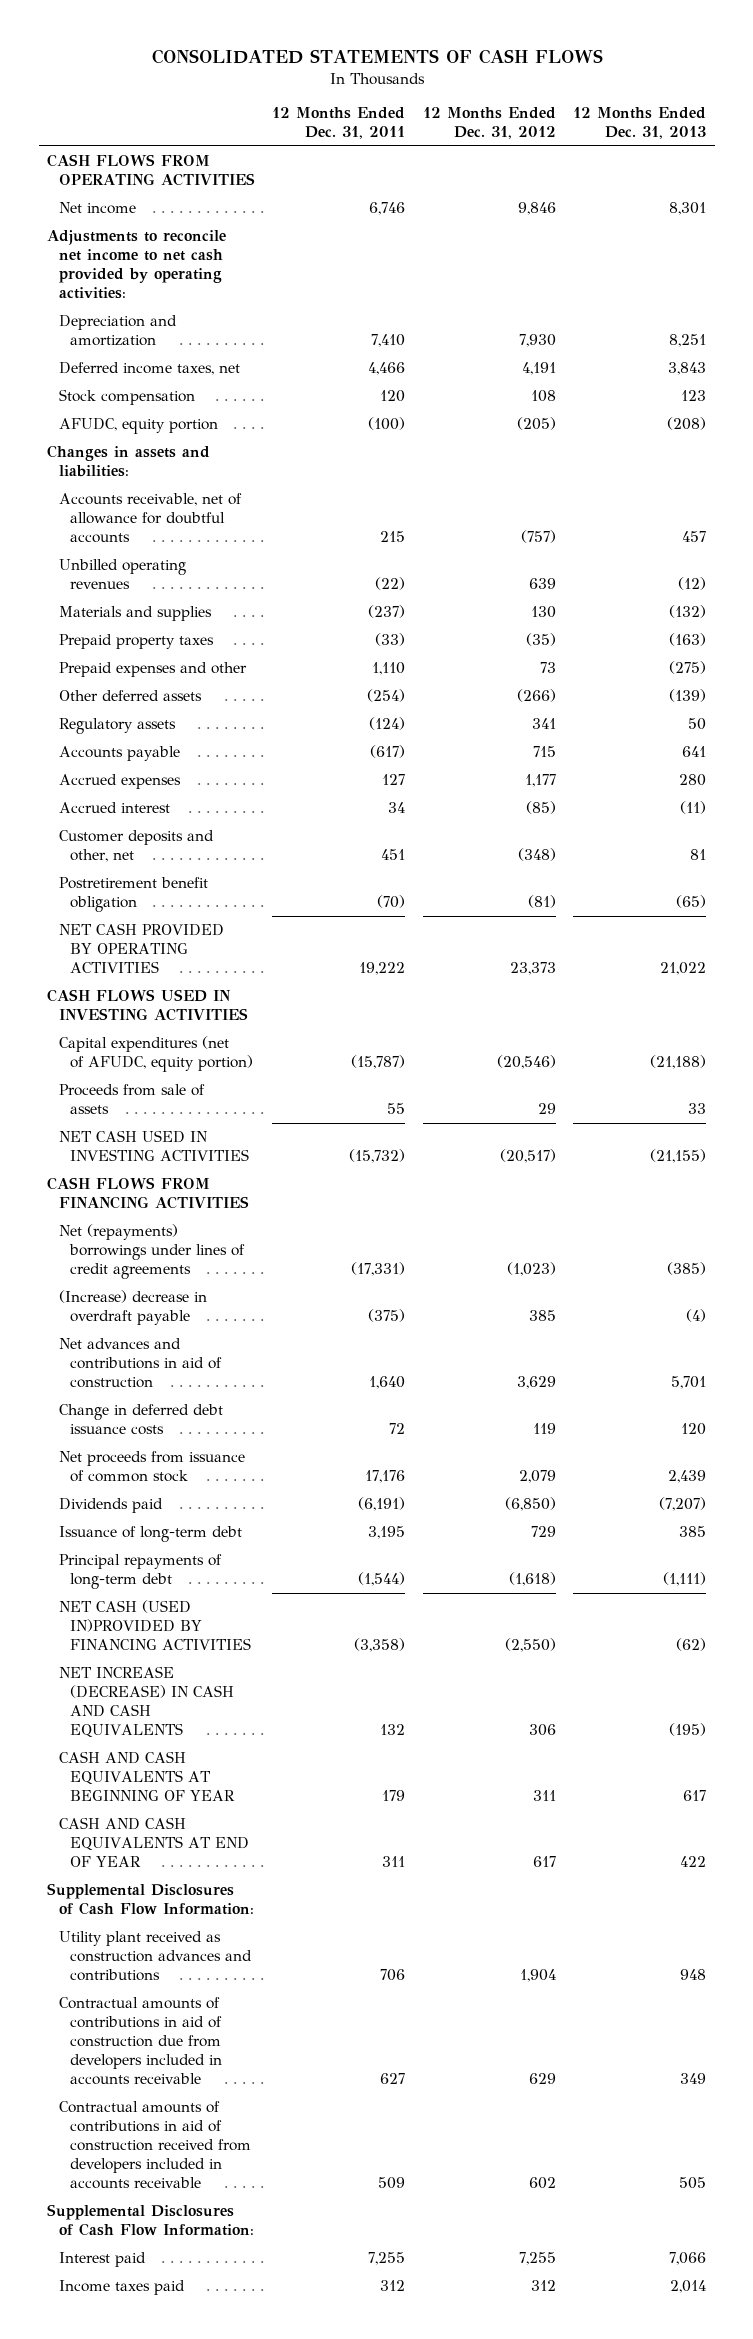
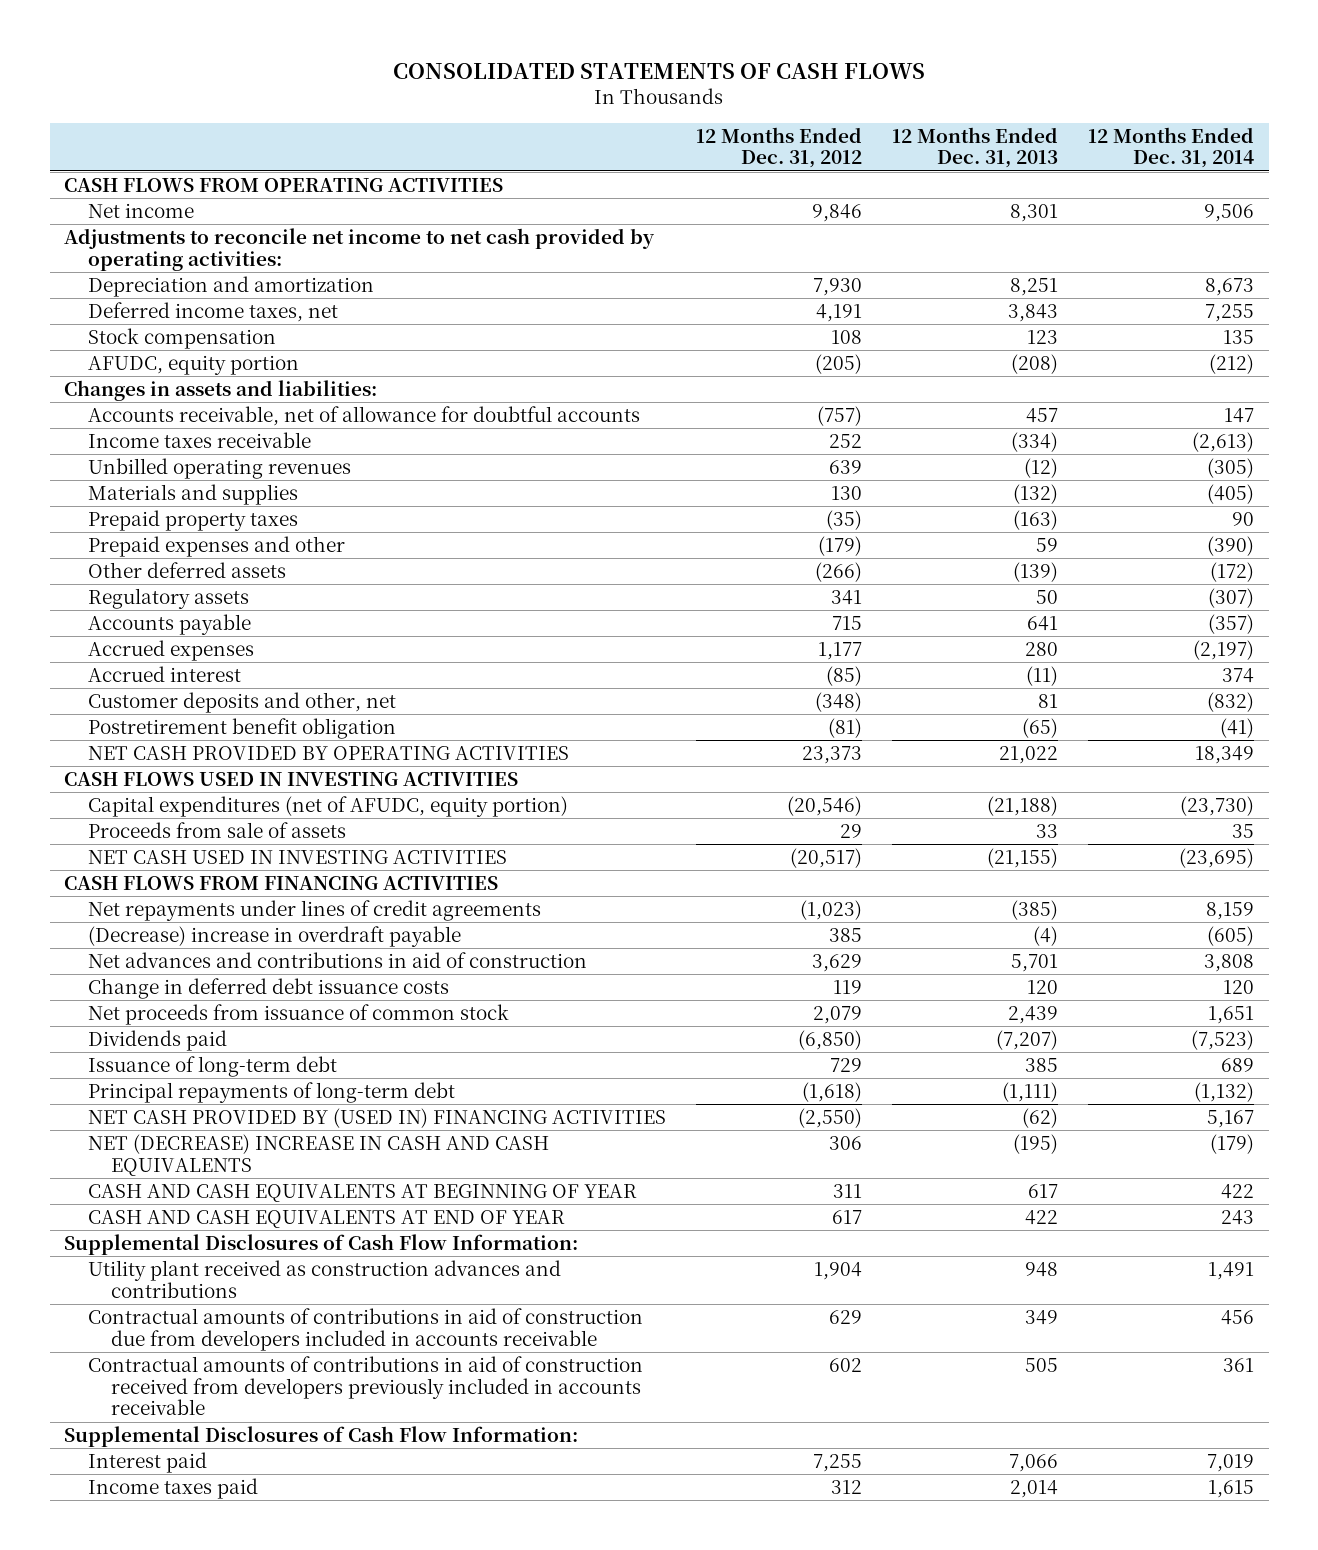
- | 12 Months Ended Dec. 31, 2011 | 12 Months Ended Dec. 31, 2012 | 12 Months Ended Dec. 31, 2013
+ | 12 Months Ended Dec. 31, 2012 | 12 Months Ended Dec. 31, 2013 | 12 Months Ended Dec. 31, 2014
+ Income taxes receivable | 252 | (334) | (2,613)
- Prepaid expenses and other | 1,110 | 73 | (275)
+ Prepaid expenses and other | (179) | 59 | (390)
- Net (repayments) borrowings under lines of credit agreements | (17,331) | (1,023) | (385)
- (Increase) decrease in overdraft payable | (375) | 385 | (4)
+ Net repayments under lines of credit agreements | (1,023) | (385) | 8,159
+ (Decrease) increase in overdraft payable | 385 | (4) | (605)
- NET CASH (USED IN)PROVIDED BY FINANCING ACTIVITIES | (3,358) | (2,550) | (62)
- NET INCREASE (DECREASE) IN CASH AND CASH EQUIVALENTS | 132 | 306 | (195)
+ NET CASH PROVIDED BY (USED IN) FINANCING ACTIVITIES | (2,550) | (62) | 5,167
+ NET (DECREASE) INCREASE IN CASH AND CASH EQUIVALENTS | 306 | (195) | (179)
- Contractual amounts of contributions in aid of construction received from developers included in accounts receivable | 509 | 602 | 505
+ Contractual amounts of contributions in aid of construction received from developers previously included in accounts receivable | 602 | 505 | 361

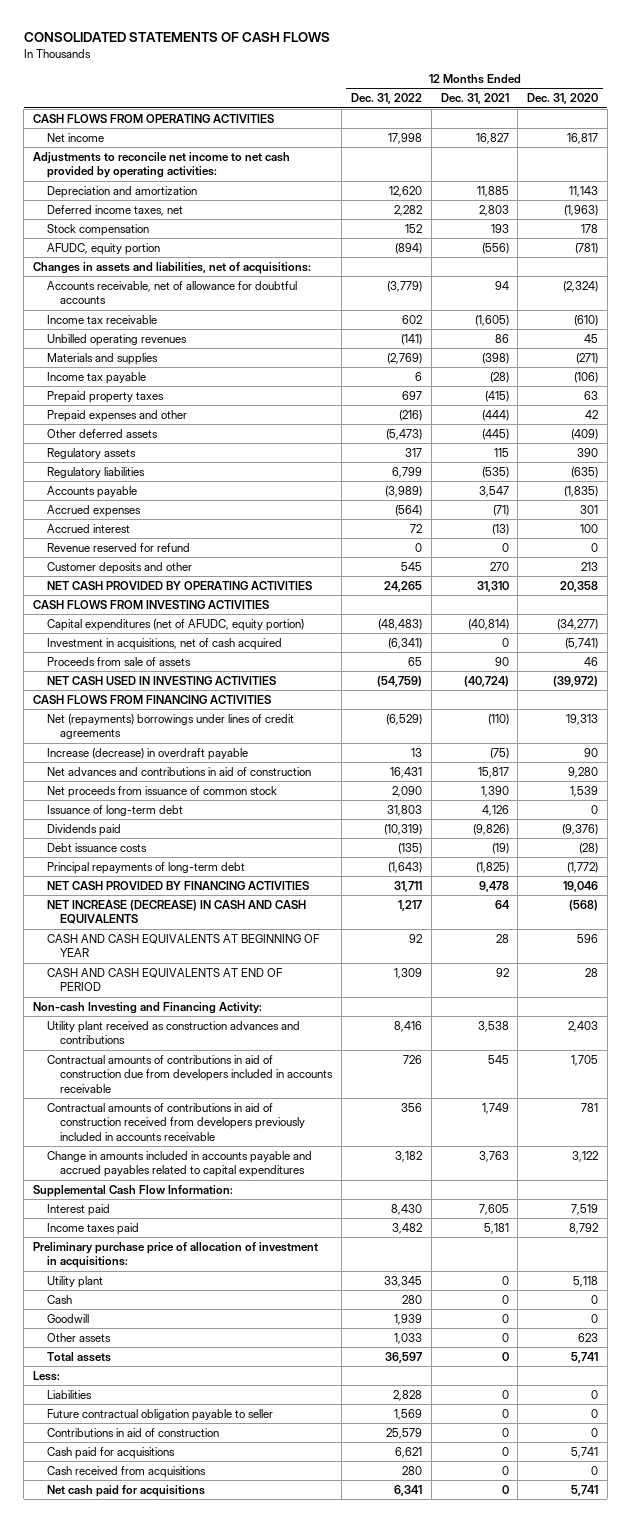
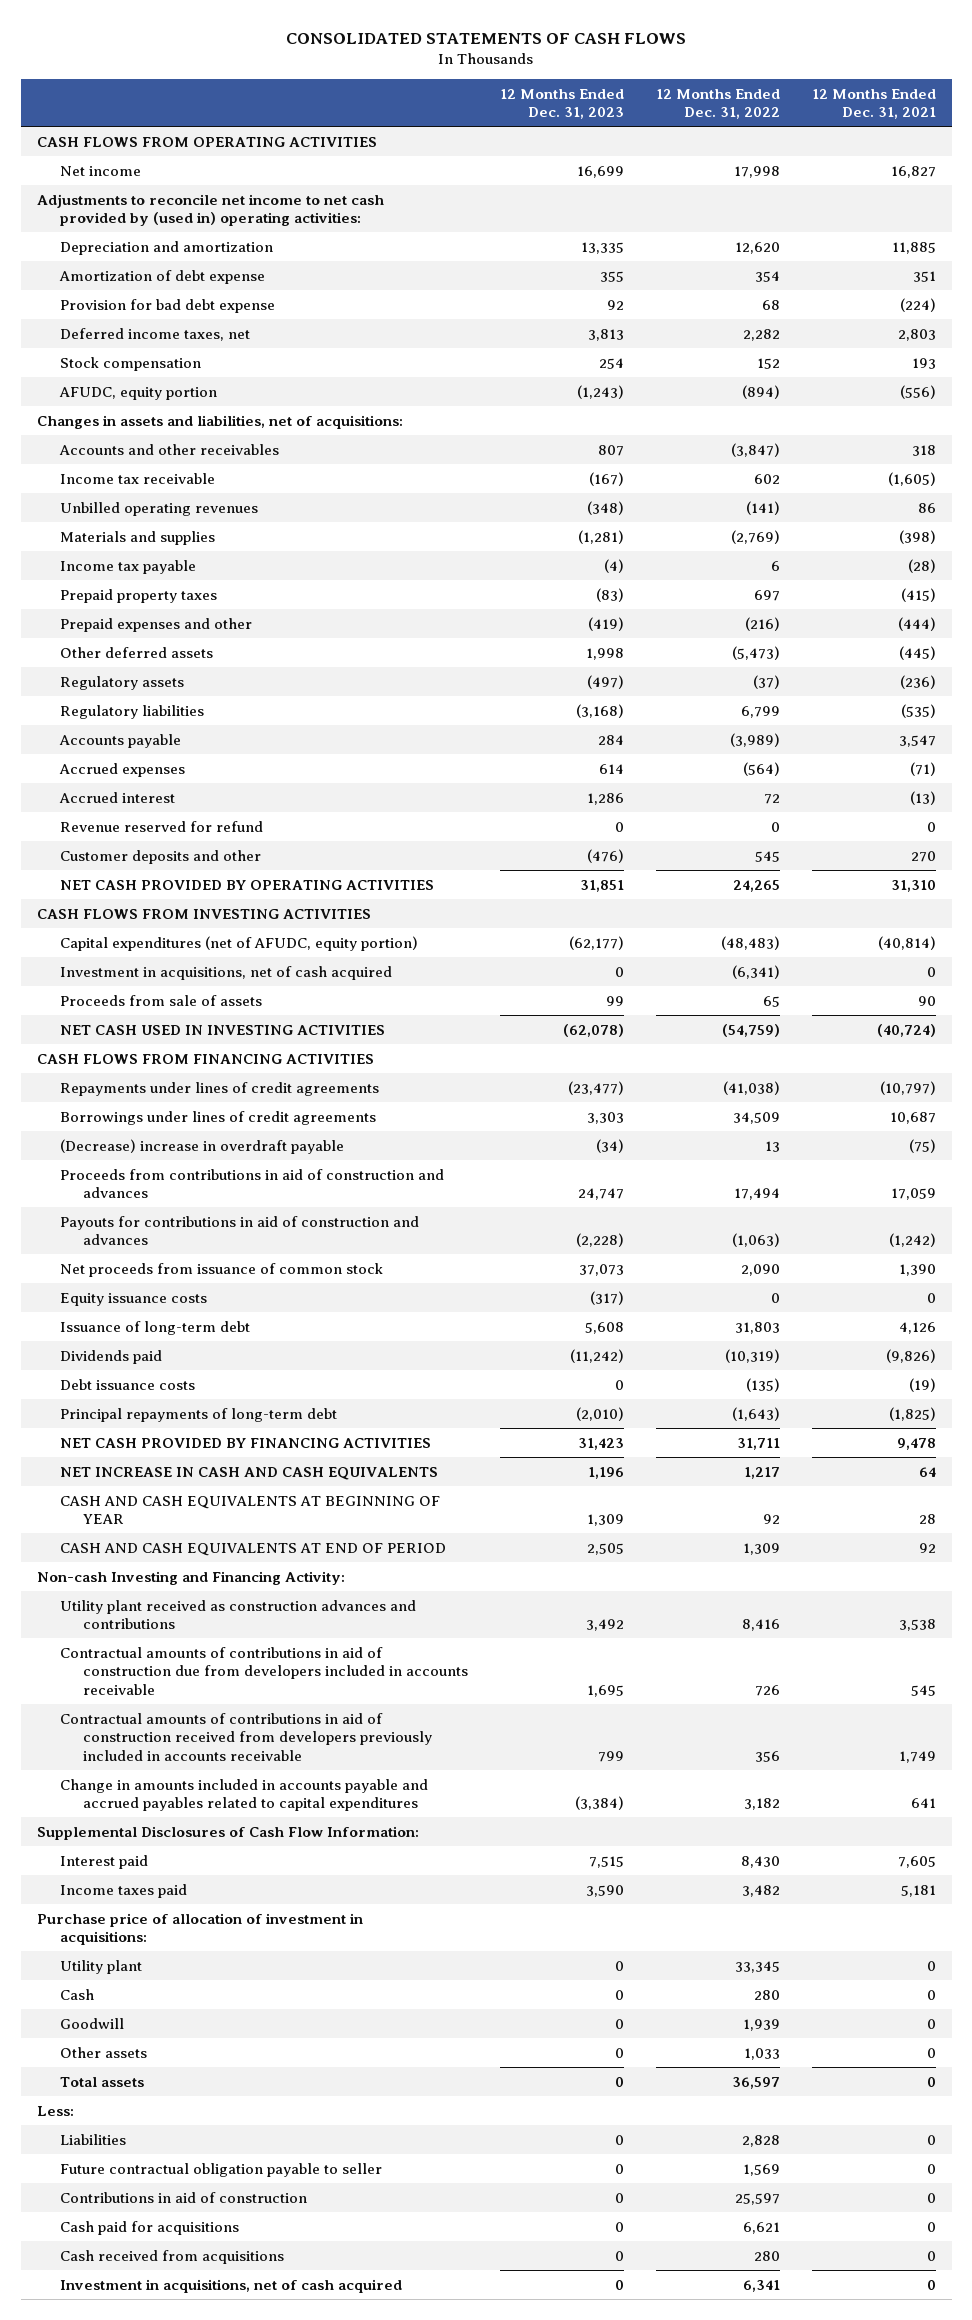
- | 12 Months Ended Dec. 31, 2022 | 12 Months Ended Dec. 31, 2021 | 12 Months Ended Dec. 31, 2020
+ | 12 Months Ended Dec. 31, 2023 | 12 Months Ended Dec. 31, 2022 | 12 Months Ended Dec. 31, 2021
- Adjustments to reconcile net income to net cash provided by operating activities:
+ Adjustments to reconcile net income to net cash provided by (used in) operating activities:
+ Amortization of debt expense | 355 | 354 | 351
+ Provision for bad debt expense | 92 | 68 | (224)
- Accounts receivable, net of allowance for doubtful accounts | (3,779) | 94 | (2,324)
+ Accounts and other receivables | 807 | (3,847) | 318
- Regulatory assets | 317 | 115 | 390
+ Regulatory assets | (497) | (37) | (236)
- Net (repayments) borrowings under lines of credit agreements | (6,529) | (110) | 19,313
- Increase (decrease) in overdraft payable | 13 | (75) | 90
- Net advances and contributions in aid of construction | 16,431 | 15,817 | 9,280
+ Repayments under lines of credit agreements | (23,477) | (41,038) | (10,797)
+ Borrowings under lines of credit agreements | 3,303 | 34,509 | 10,687
+ (Decrease) increase in overdraft payable | (34) | 13 | (75)
+ Proceeds from contributions in aid of construction and advances | 24,747 | 17,494 | 17,059
+ Payouts for contributions in aid of construction and advances | (2,228) | (1,063) | (1,242)
+ Equity issuance costs | (317) | 0 | 0
- NET INCREASE (DECREASE) IN CASH AND CASH EQUIVALENTS | 1,217 | 64 | (568)
+ NET INCREASE IN CASH AND CASH EQUIVALENTS | 1,196 | 1,217 | 64
- Change in amounts included in accounts payable and accrued payables related to capital expenditures | 3,182 | 3,763 | 3,122
- Supplemental Cash Flow Information:
+ Change in amounts included in accounts payable and accrued payables related to capital expenditures | (3,384) | 3,182 | 641
+ Supplemental Disclosures of Cash Flow Information:
- Preliminary purchase price of allocation of investment in acquisitions:
+ Purchase price of allocation of investment in acquisitions:
- Contributions in aid of construction | 25,579 | 0 | 0
+ Contributions in aid of construction | 0 | 25,597 | 0
- Net cash paid for acquisitions | 6,341 | 0 | 5,741
+ Investment in acquisitions, net of cash acquired | 0 | 6,341 | 0

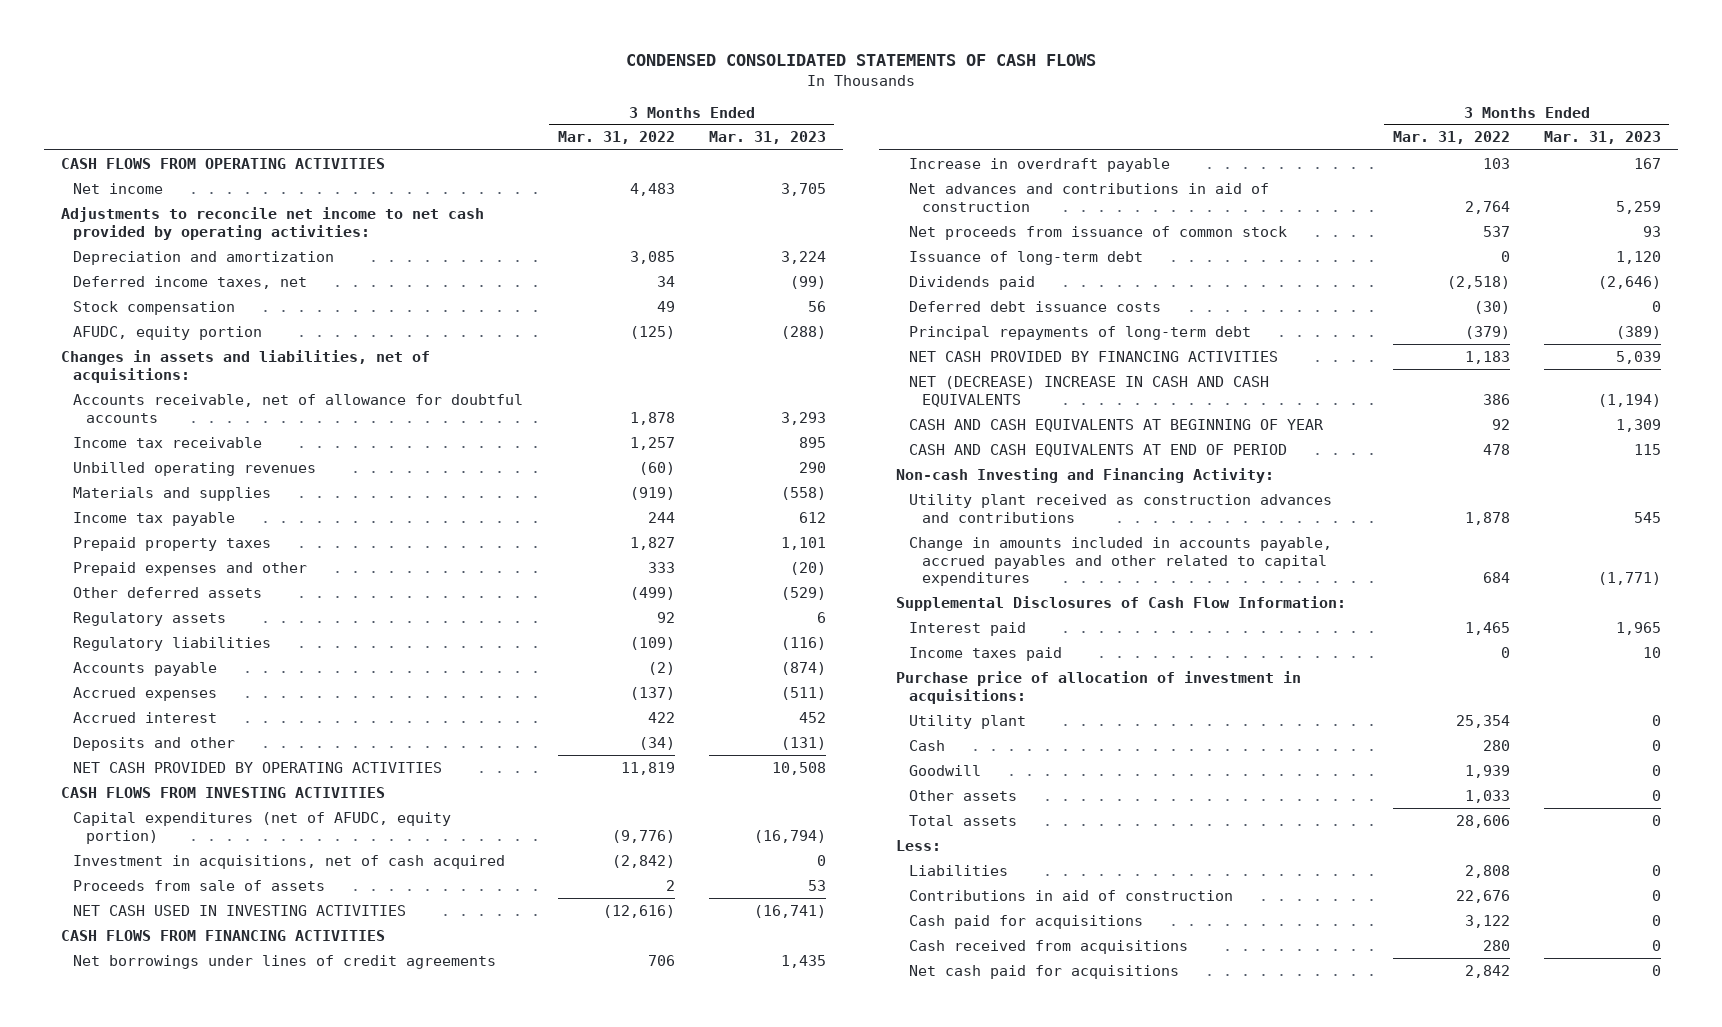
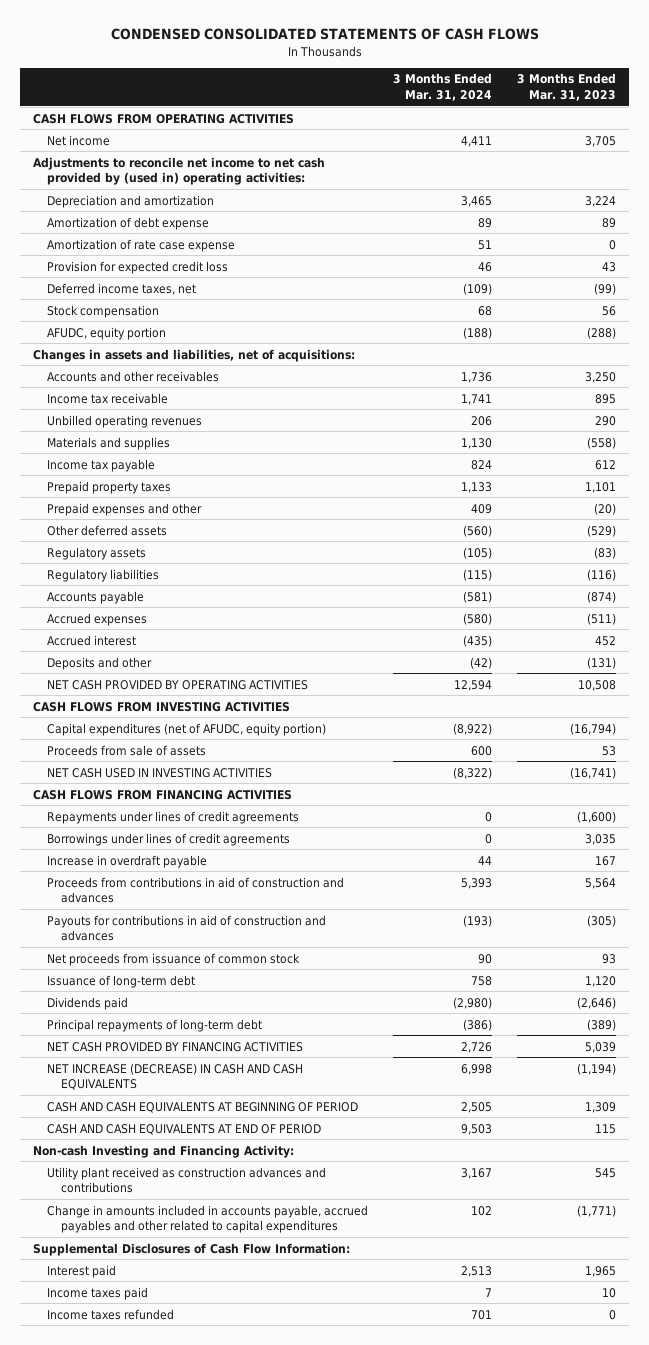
- | 3 Months Ended Mar. 31, 2022 | 3 Months Ended Mar. 31, 2023
+ | 3 Months Ended Mar. 31, 2024 | 3 Months Ended Mar. 31, 2023
- Adjustments to reconcile net income to net cash provided by operating activities:
+ Adjustments to reconcile net income to net cash provided by (used in) operating activities:
+ Amortization of debt expense | 89 | 89
+ Amortization of rate case expense | 51 | 0
+ Provision for expected credit loss | 46 | 43
- Accounts receivable, net of allowance for doubtful accounts | 1,878 | 3,293
+ Accounts and other receivables | 1,736 | 3,250
- Regulatory assets | 92 | 6
+ Regulatory assets | (105) | (83)
- Investment in acquisitions, net of cash acquired | (2,842) | 0
- Net borrowings under lines of credit agreements | 706 | 1,435
+ Repayments under lines of credit agreements | 0 | (1,600)
+ Borrowings under lines of credit agreements | 0 | 3,035
- Net advances and contributions in aid of construction | 2,764 | 5,259
+ Proceeds from contributions in aid of construction and advances | 5,393 | 5,564
+ Payouts for contributions in aid of construction and advances | (193) | (305)
- Deferred debt issuance costs | (30) | 0
- NET (DECREASE) INCREASE IN CASH AND CASH EQUIVALENTS | 386 | (1,194)
- CASH AND CASH EQUIVALENTS AT BEGINNING OF YEAR | 92 | 1,309
+ NET INCREASE (DECREASE) IN CASH AND CASH EQUIVALENTS | 6,998 | (1,194)
+ CASH AND CASH EQUIVALENTS AT BEGINNING OF PERIOD | 2,505 | 1,309
- Purchase price of allocation of investment in acquisitions:
- Utility plant | 25,354 | 0
- Cash | 280 | 0
- Goodwill | 1,939 | 0
- Other assets | 1,033 | 0
- Total assets | 28,606 | 0
- Less:
- Liabilities | 2,808 | 0
- Contributions in aid of construction | 22,676 | 0
- Cash paid for acquisitions | 3,122 | 0
- Cash received from acquisitions | 280 | 0
- Net cash paid for acquisitions | 2,842 | 0
+ Income taxes refunded | 701 | 0

